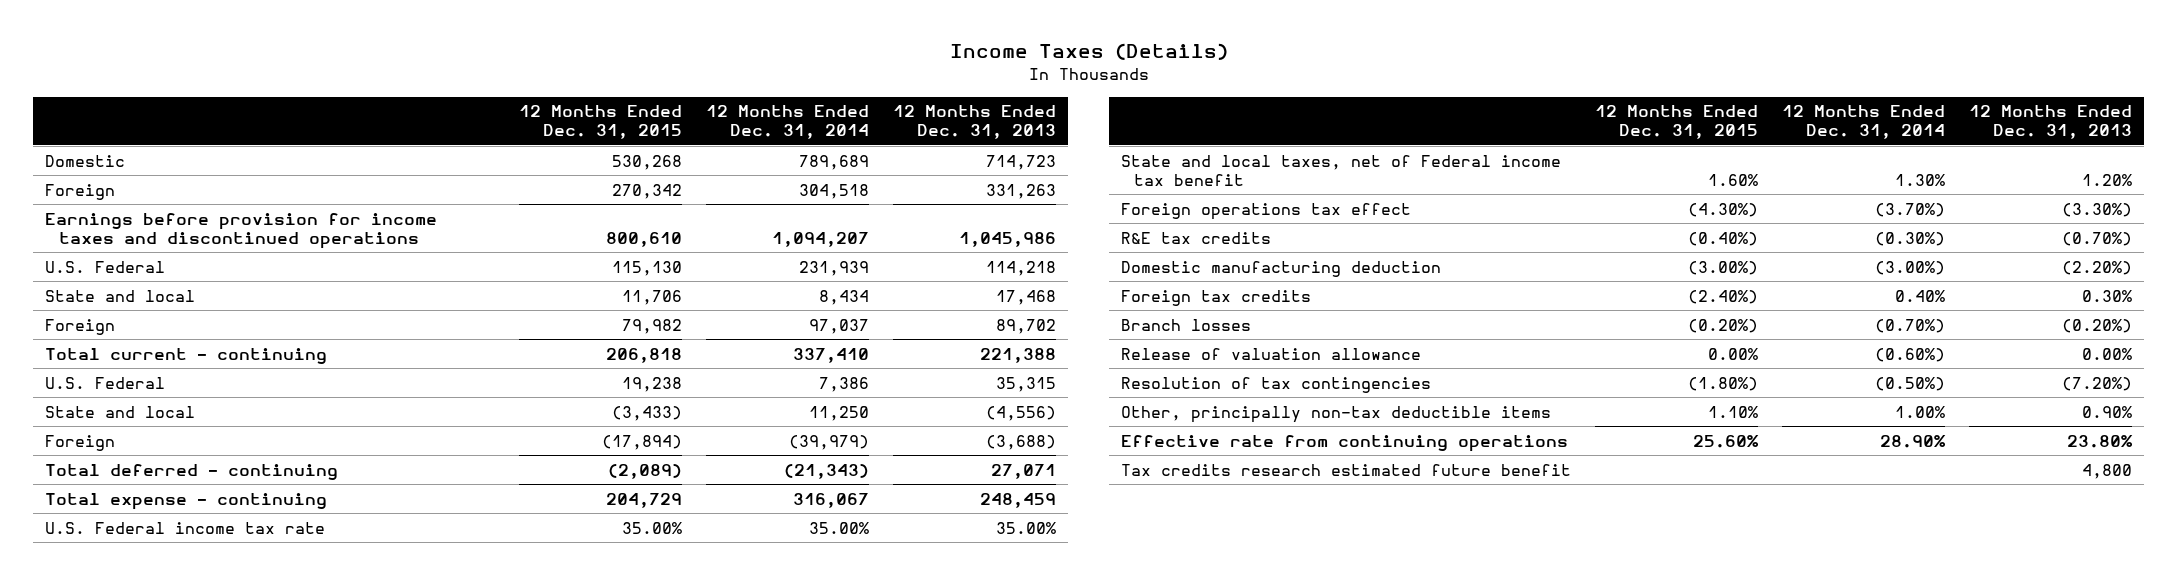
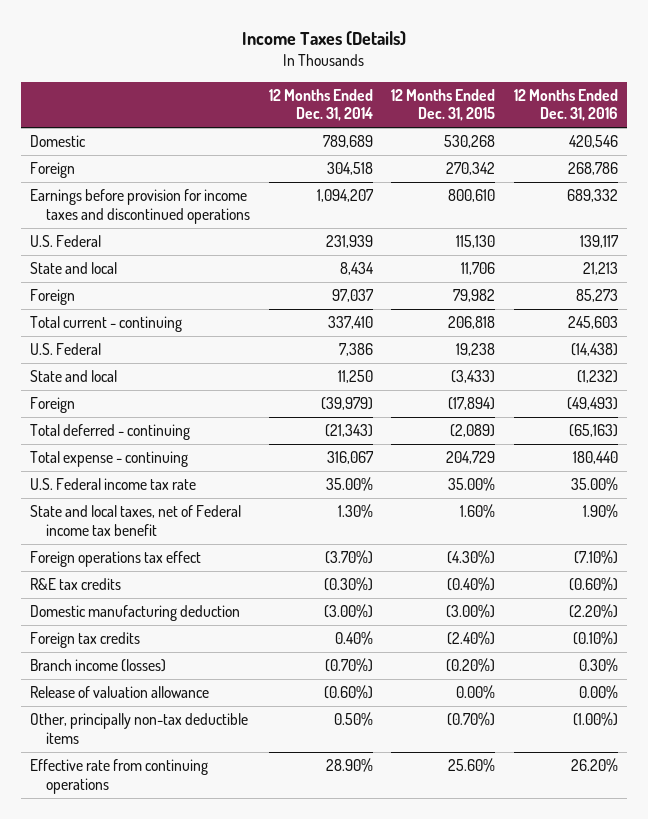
- | 12 Months Ended Dec. 31, 2015 | 12 Months Ended Dec. 31, 2014 | 12 Months Ended Dec. 31, 2013
+ | 12 Months Ended Dec. 31, 2014 | 12 Months Ended Dec. 31, 2015 | 12 Months Ended Dec. 31, 2016
- Branch losses | (0.20%) | (0.70%) | (0.20%)
+ Branch income (losses) | (0.70%) | (0.20%) | 0.30%
- Resolution of tax contingencies | (1.80%) | (0.50%) | (7.20%)
- Other, principally non-tax deductible items | 1.10% | 1.00% | 0.90%
+ Other, principally non-tax deductible items | 0.50% | (0.70%) | (1.00%)
- Tax credits research estimated future benefit | | | 4,800

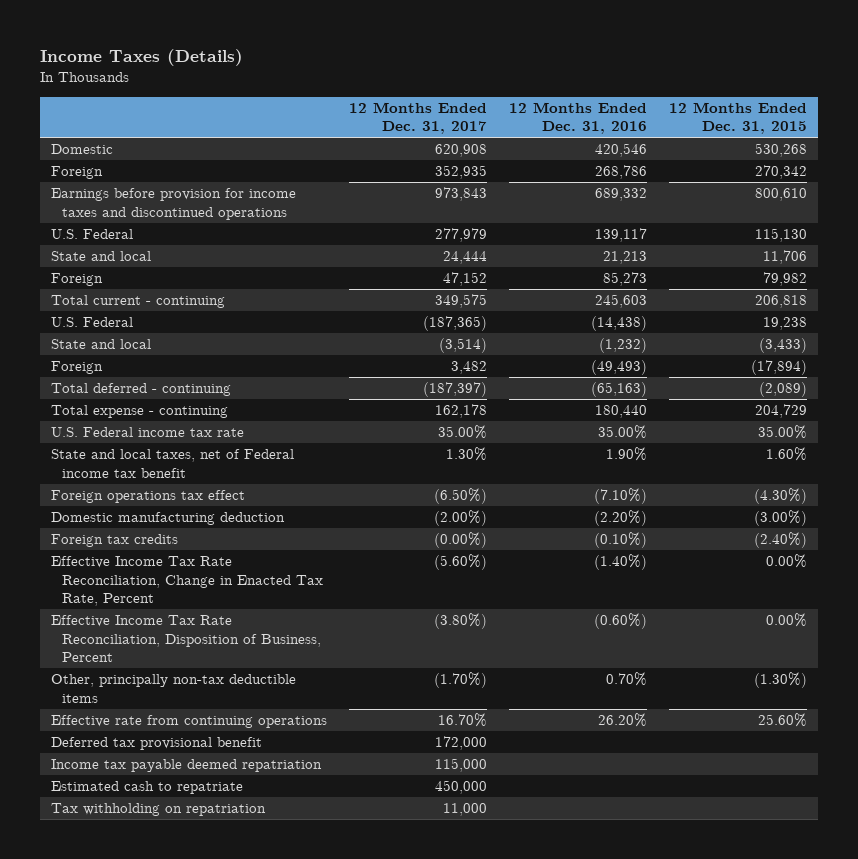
- | 12 Months Ended Dec. 31, 2014 | 12 Months Ended Dec. 31, 2015 | 12 Months Ended Dec. 31, 2016
+ | 12 Months Ended Dec. 31, 2017 | 12 Months Ended Dec. 31, 2016 | 12 Months Ended Dec. 31, 2015
- R&E tax credits | (0.30%) | (0.40%) | (0.60%)
- Branch income (losses) | (0.70%) | (0.20%) | 0.30%
- Release of valuation allowance | (0.60%) | 0.00% | 0.00%
- Other, principally non-tax deductible items | 0.50% | (0.70%) | (1.00%)
+ Effective Income Tax Rate Reconciliation, Change in Enacted Tax Rate, Percent | (5.60%) | (1.40%) | 0.00%
+ Effective Income Tax Rate Reconciliation, Disposition of Business, Percent | (3.80%) | (0.60%) | 0.00%
+ Other, principally non-tax deductible items | (1.70%) | 0.70% | (1.30%)
+ Deferred tax provisional benefit | 172,000 | |
+ Income tax payable deemed repatriation | 115,000 | |
+ Estimated cash to repatriate | 450,000 | |
+ Tax withholding on repatriation | 11,000 | |

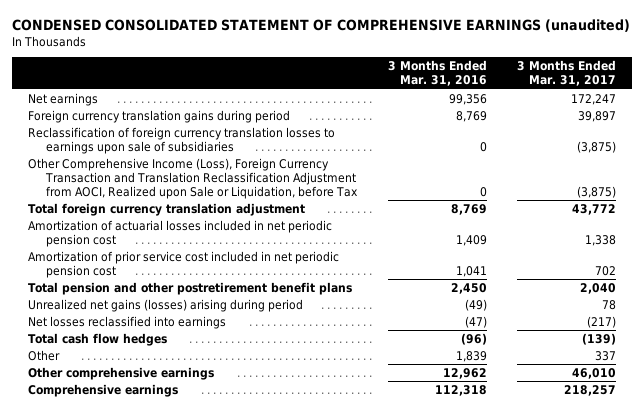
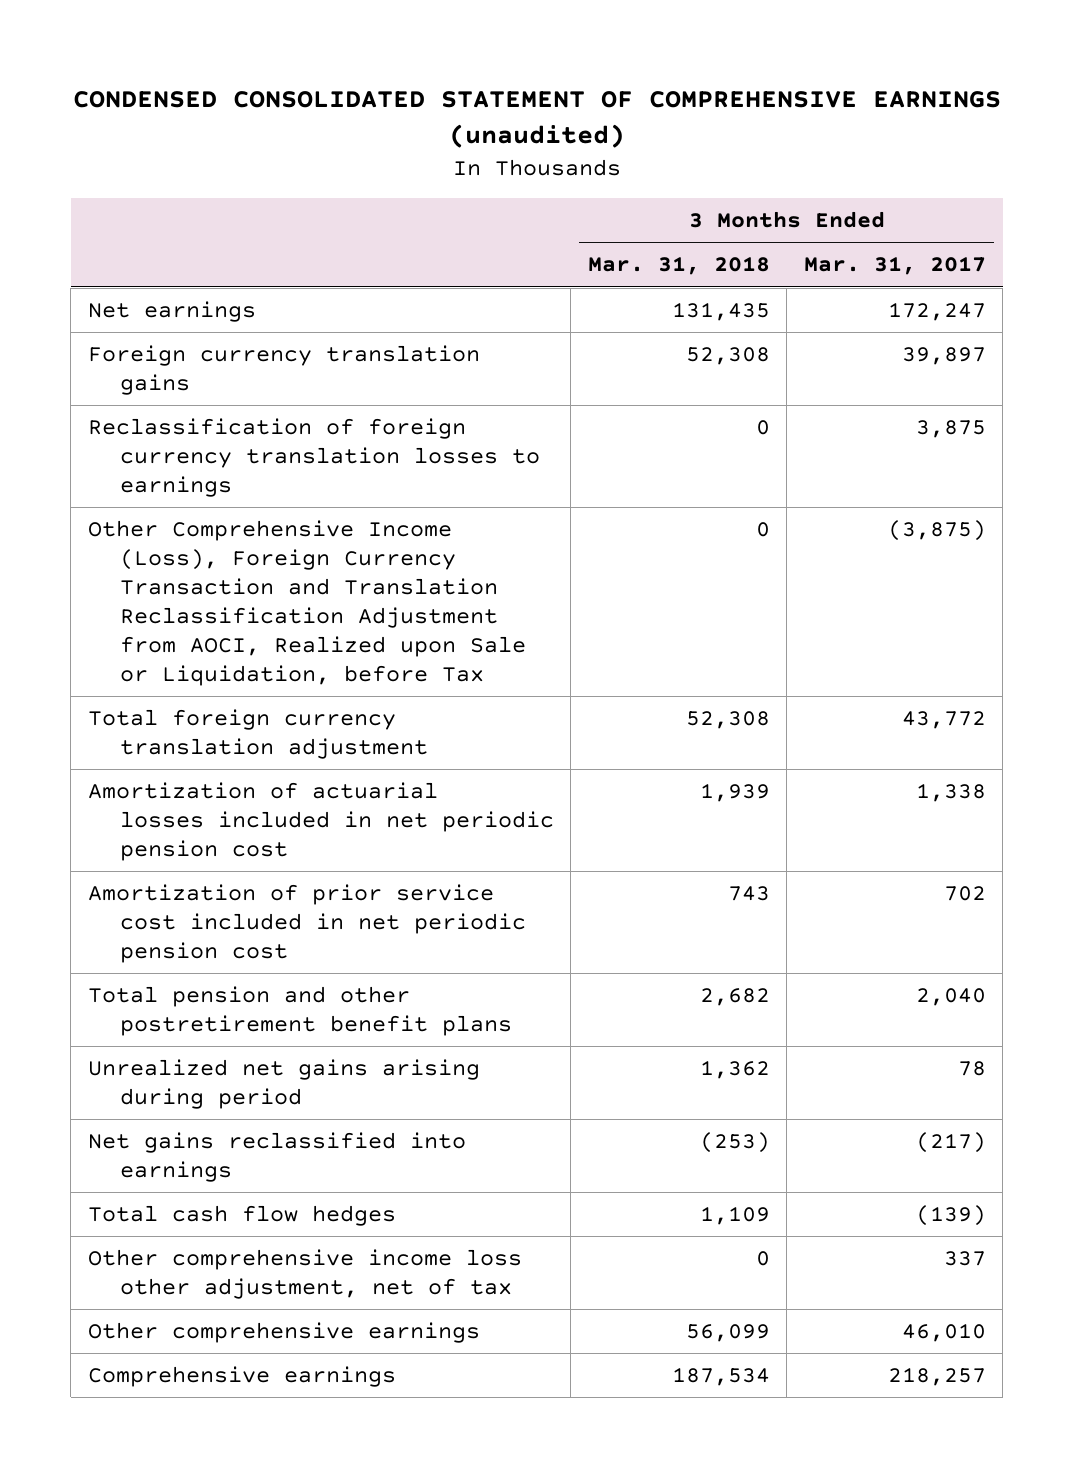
- | 3 Months Ended Mar. 31, 2016 | 3 Months Ended Mar. 31, 2017
+ | 3 Months Ended Mar. 31, 2018 | 3 Months Ended Mar. 31, 2017
- Foreign currency translation gains during period | 8,769 | 39,897
- Reclassification of foreign currency translation losses to earnings upon sale of subsidiaries | 0 | (3,875)
+ Foreign currency translation gains | 52,308 | 39,897
+ Reclassification of foreign currency translation losses to earnings | 0 | 3,875
- Unrealized net gains (losses) arising during period | (49) | 78
- Net losses reclassified into earnings | (47) | (217)
+ Unrealized net gains arising during period | 1,362 | 78
+ Net gains reclassified into earnings | (253) | (217)
- Other | 1,839 | 337
+ Other comprehensive income loss other adjustment, net of tax | 0 | 337

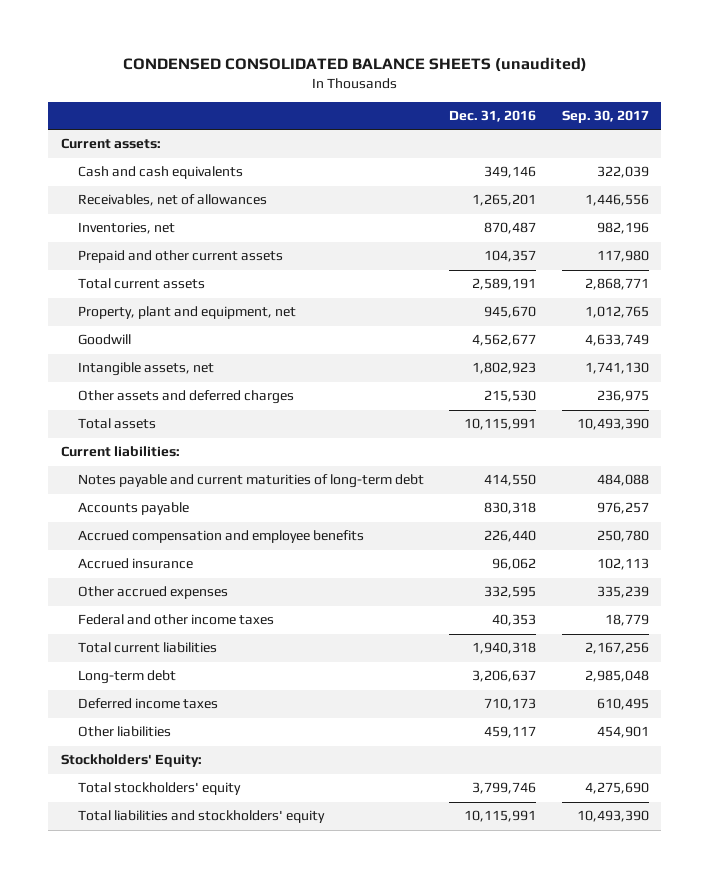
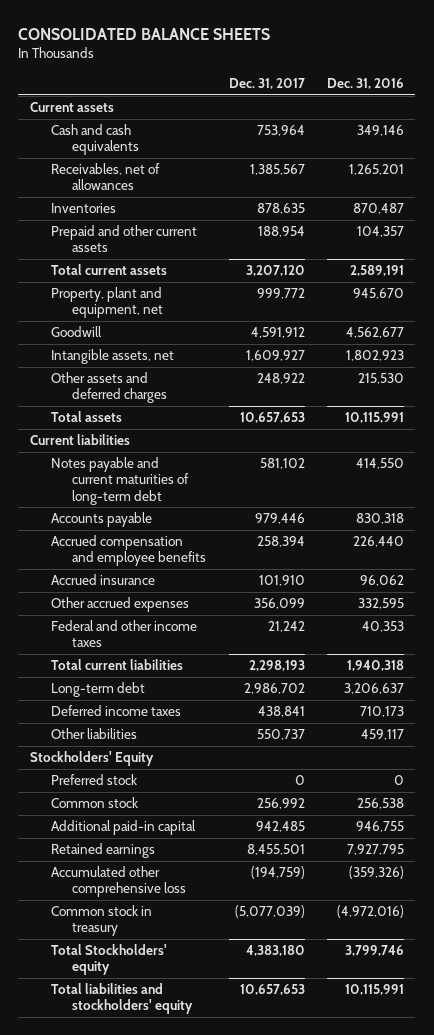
- CONDENSED CONSOLIDATED BALANCE SHEETS (unaudited)
+ CONSOLIDATED BALANCE SHEETS
- | Dec. 31, 2016 | Sep. 30, 2017
+ | Dec. 31, 2017 | Dec. 31, 2016
- Current assets:
+ Current assets
- Inventories, net | 870,487 | 982,196
+ Inventories | 878,635 | 870,487
- Current liabilities:
+ Current liabilities
- Stockholders' Equity:
- Total stockholders' equity | 3,799,746 | 4,275,690
+ Stockholders' Equity
+ Preferred stock | 0 | 0
+ Common stock | 256,992 | 256,538
+ Additional paid-in capital | 942,485 | 946,755
+ Retained earnings | 8,455,501 | 7,927,795
+ Accumulated other comprehensive loss | (194,759) | (359,326)
+ Common stock in treasury | (5,077,039) | (4,972,016)
+ Total Stockholders' equity | 4,383,180 | 3,799,746

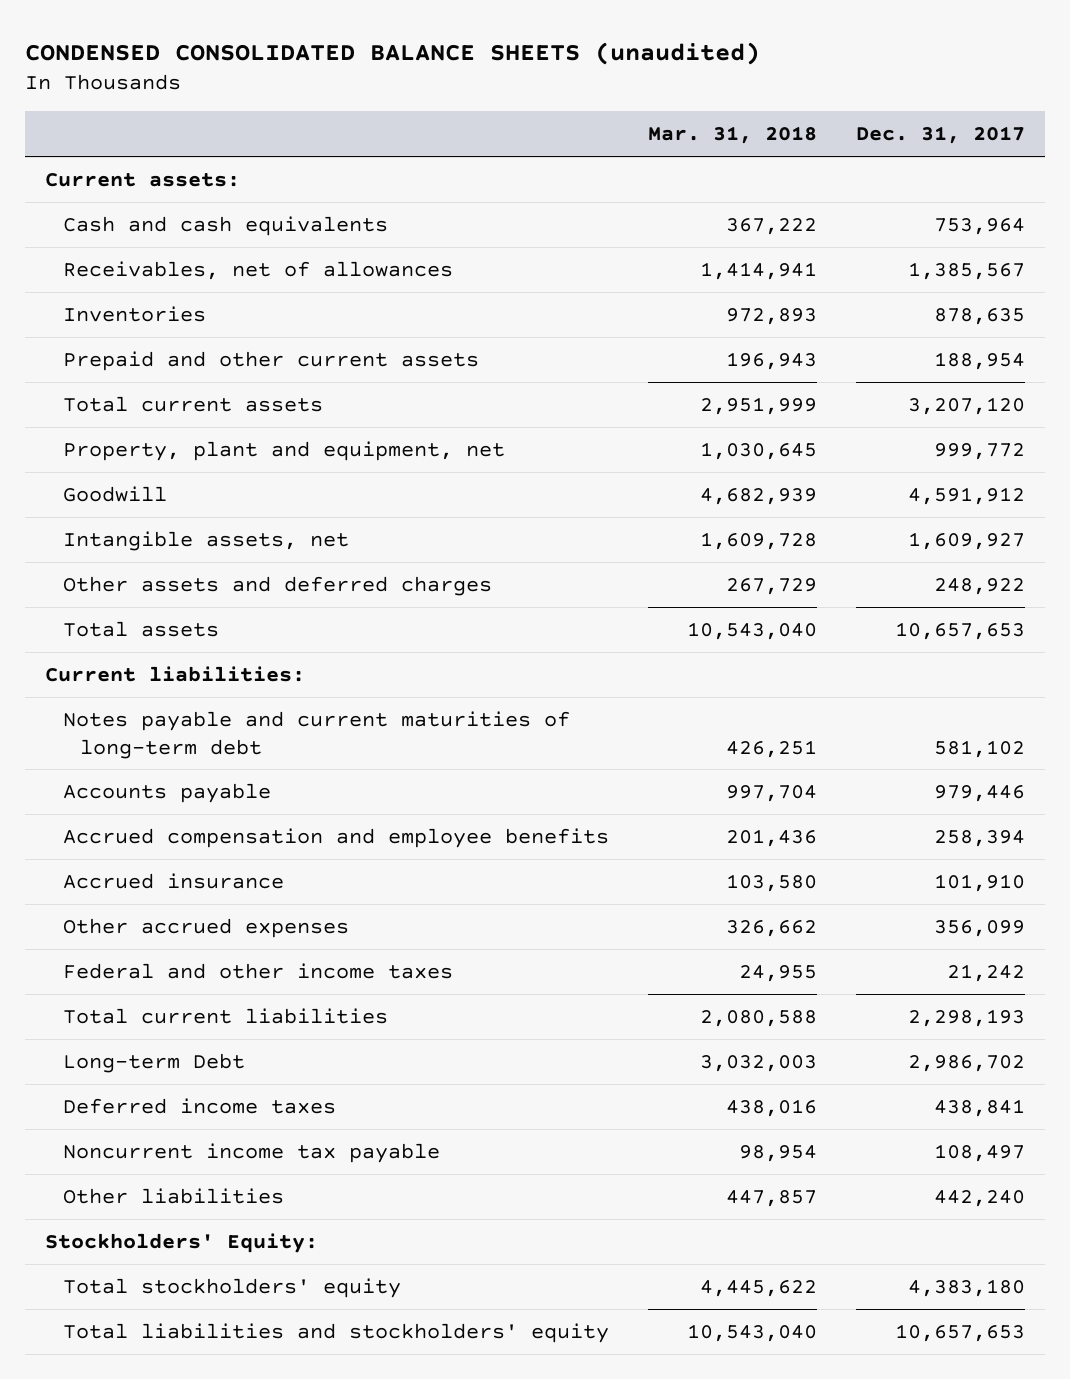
- CONSOLIDATED BALANCE SHEETS
+ CONDENSED CONSOLIDATED BALANCE SHEETS (unaudited)
- | Dec. 31, 2017 | Dec. 31, 2016
+ | Mar. 31, 2018 | Dec. 31, 2017
- Current assets
+ Current assets:
- Current liabilities
+ Current liabilities:
- Long-term debt | 2,986,702 | 3,206,637
+ Long-term Debt | 3,032,003 | 2,986,702
- Other liabilities | 550,737 | 459,117
- Stockholders' Equity
- Preferred stock | 0 | 0
- Common stock | 256,992 | 256,538
- Additional paid-in capital | 942,485 | 946,755
- Retained earnings | 8,455,501 | 7,927,795
- Accumulated other comprehensive loss | (194,759) | (359,326)
- Common stock in treasury | (5,077,039) | (4,972,016)
- Total Stockholders' equity | 4,383,180 | 3,799,746
+ Noncurrent income tax payable | 98,954 | 108,497
+ Other liabilities | 447,857 | 442,240
+ Stockholders' Equity:
+ Total stockholders' equity | 4,445,622 | 4,383,180

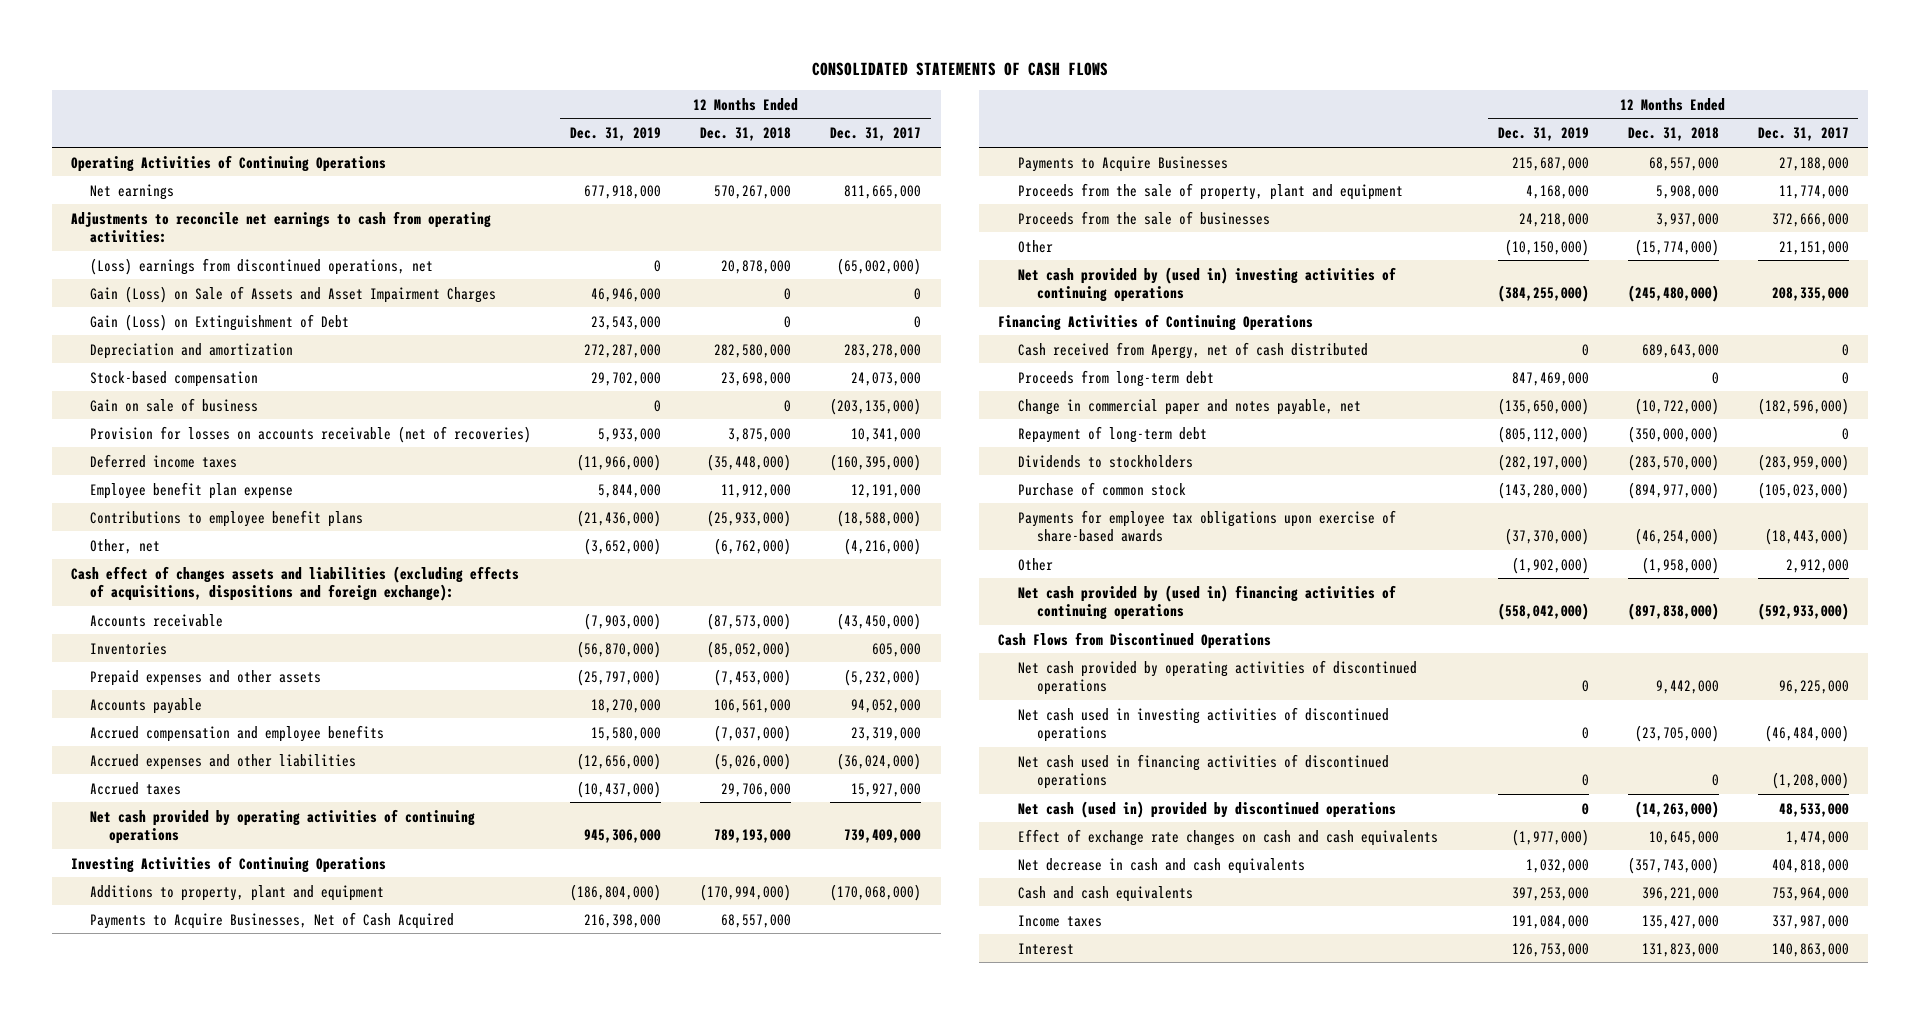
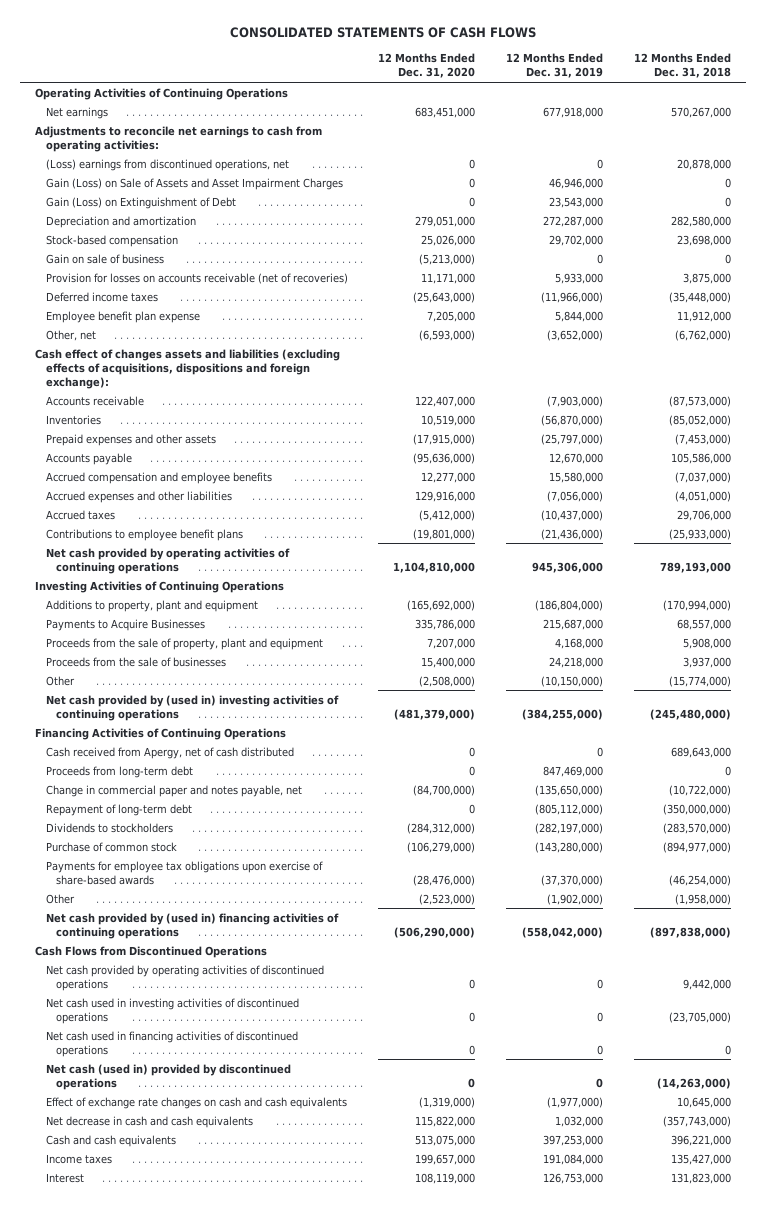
- | 12 Months Ended Dec. 31, 2019 | 12 Months Ended Dec. 31, 2018 | 12 Months Ended Dec. 31, 2017
+ | 12 Months Ended Dec. 31, 2020 | 12 Months Ended Dec. 31, 2019 | 12 Months Ended Dec. 31, 2018
- Accounts payable | 18,270,000 | 106,561,000 | 94,052,000
+ Accounts payable | (95,636,000) | 12,670,000 | 105,586,000
- Accrued expenses and other liabilities | (12,656,000) | (5,026,000) | (36,024,000)
+ Accrued expenses and other liabilities | 129,916,000 | (7,056,000) | (4,051,000)
moved down: Contributions to employee benefit plans | (19,801,000) | (21,436,000) | (25,933,000)
- Payments to Acquire Businesses, Net of Cash Acquired | 216,398,000 | 68,557,000 |

